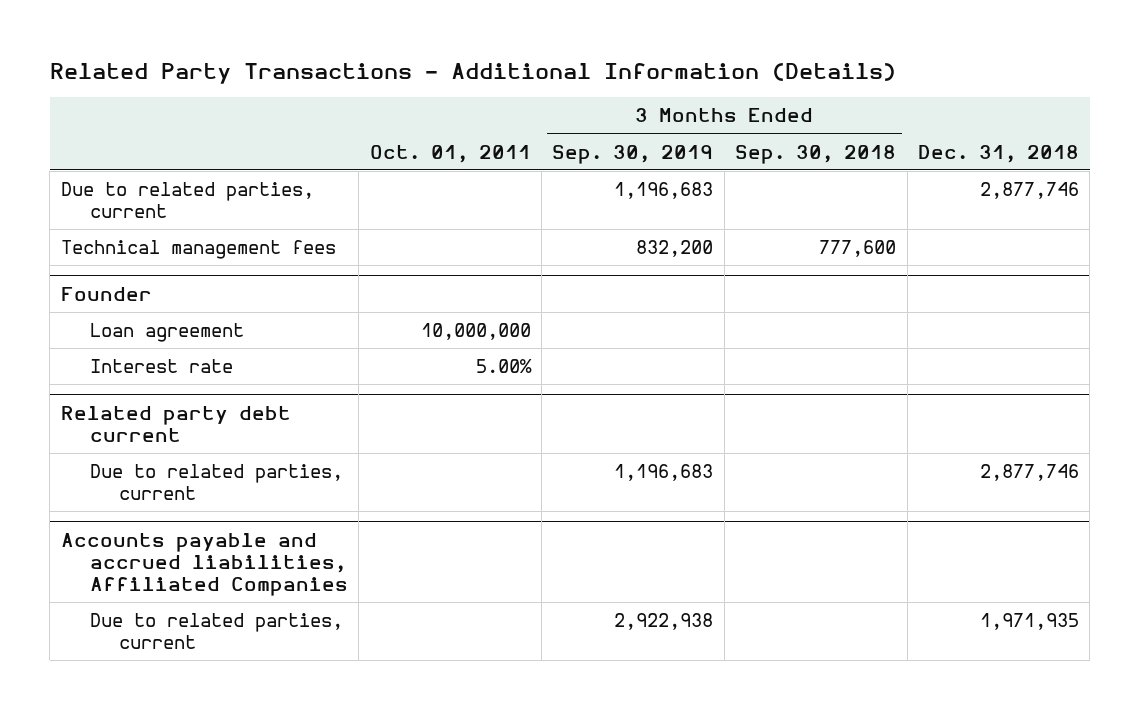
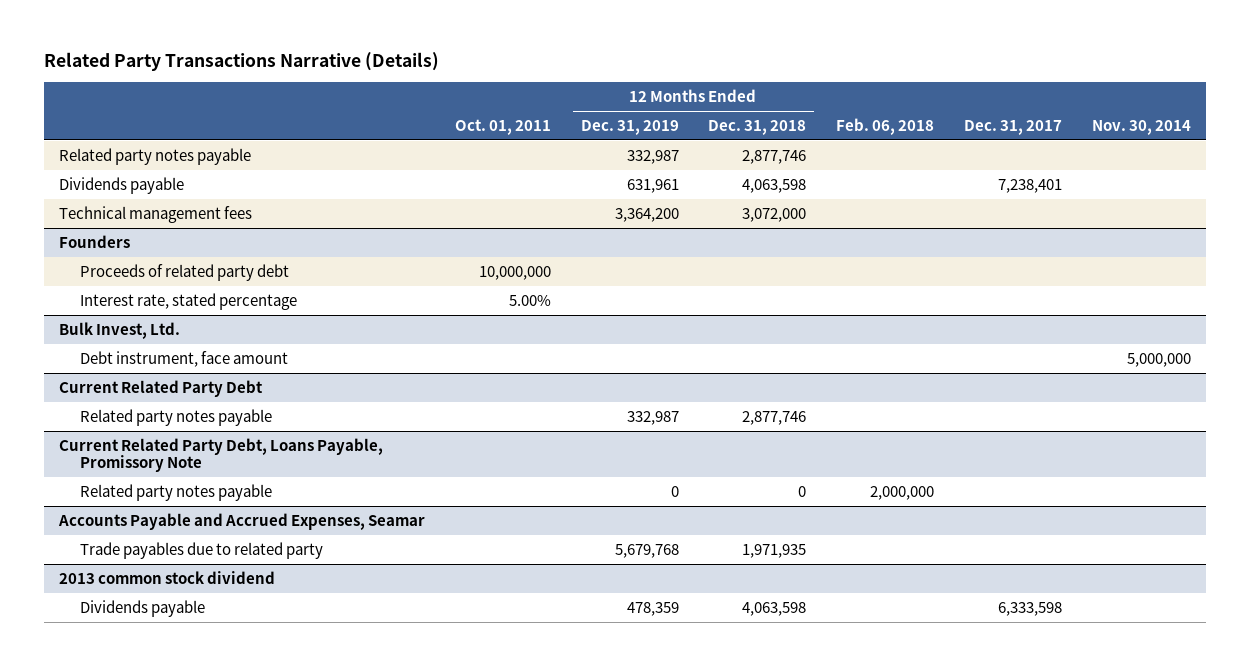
- Related Party Transactions - Additional Information (Details)
+ Related Party Transactions Narrative (Details)
- | Oct. 01, 2011 | 3 Months Ended Sep. 30, 2019 | 3 Months Ended Sep. 30, 2018 | Dec. 31, 2018
+ | Oct. 01, 2011 | 12 Months Ended Dec. 31, 2019 | 12 Months Ended Dec. 31, 2018 | Feb. 06, 2018 | Dec. 31, 2017 | Nov. 30, 2014
- Due to related parties, current | | 1,196,683 | | 2,877,746
+ Related party notes payable | | 332,987 | 2,877,746 | | |
+ Dividends payable | | 631,961 | 4,063,598 | | 7,238,401 |
- Founder
- Loan agreement | 10,000,000 | | |
- Interest rate | 5.00% | | |
- Related party debt current
- Due to related parties, current | | 1,196,683 | | 2,877,746
- Accounts payable and accrued liabilities, Affiliated Companies
- Due to related parties, current | | 2,922,938 | | 1,971,935
+ Founders
+ Proceeds of related party debt | 10,000,000 | | | | |
+ Interest rate, stated percentage | 5.00% | | | | |
+ Bulk Invest, Ltd.
+ Debt instrument, face amount | | | | | | 5,000,000
+ Current Related Party Debt
+ Related party notes payable | | 332,987 | 2,877,746 | | |
+ Current Related Party Debt, Loans Payable, Promissory Note
+ Related party notes payable | | 0 | 0 | 2,000,000 | |
+ Accounts Payable and Accrued Expenses, Seamar
+ Trade payables due to related party | | 5,679,768 | 1,971,935 | | |
+ 2013 common stock dividend
+ Dividends payable | | 478,359 | 4,063,598 | | 6,333,598 |

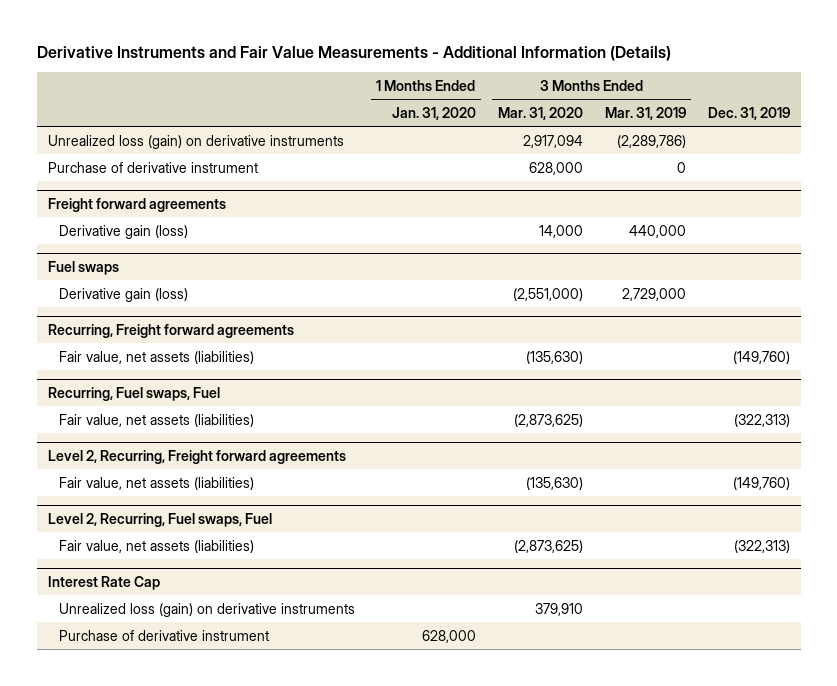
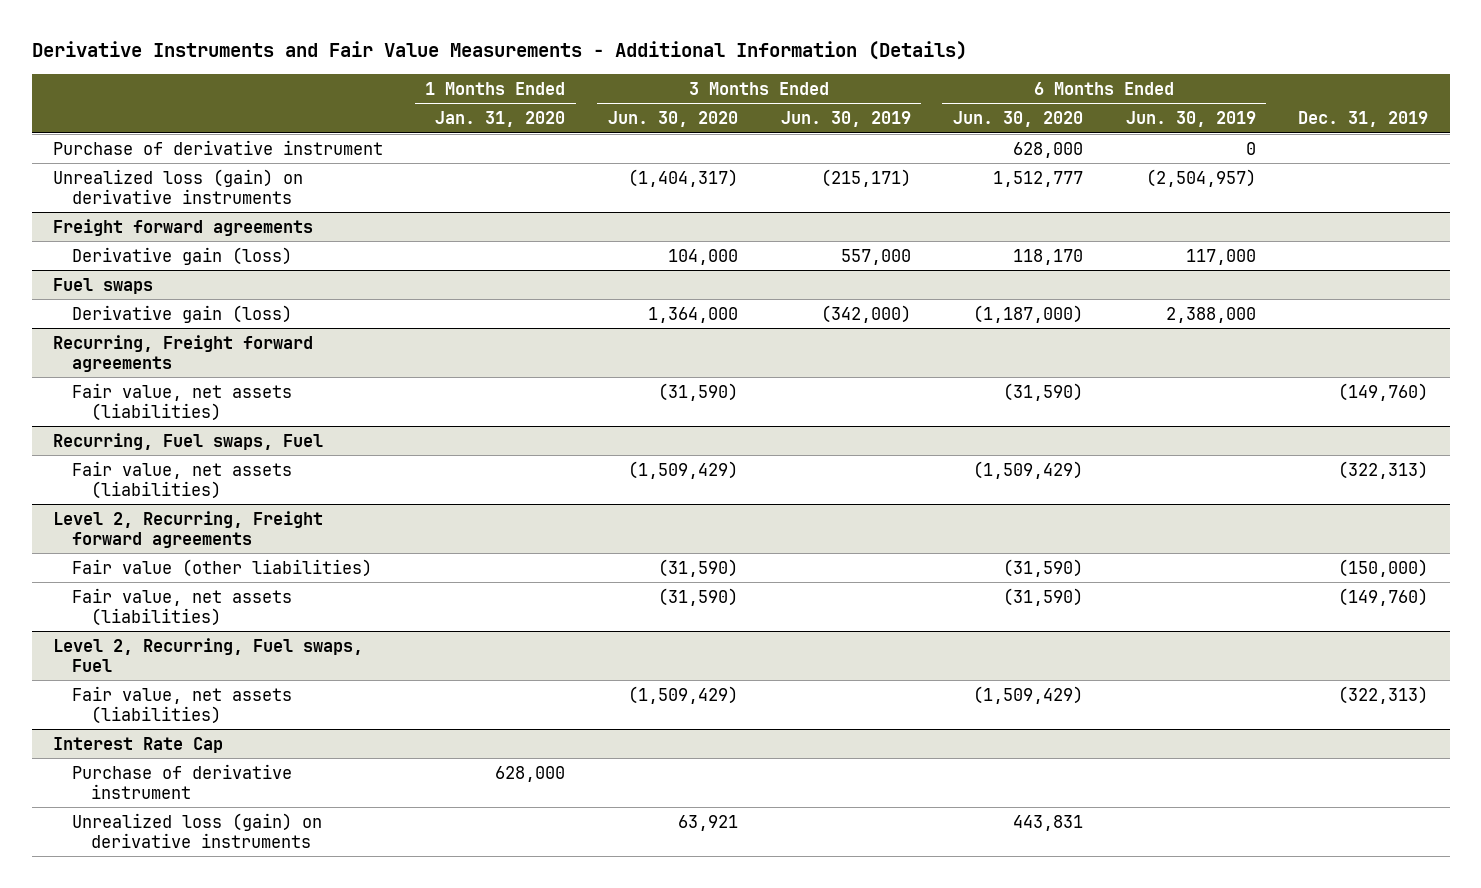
- | 1 Months Ended Jan. 31, 2020 | 3 Months Ended Mar. 31, 2020 | 3 Months Ended Mar. 31, 2019 | Dec. 31, 2019
+ | 1 Months Ended Jan. 31, 2020 | 3 Months Ended Jun. 30, 2020 | 3 Months Ended Jun. 30, 2019 | 6 Months Ended Jun. 30, 2020 | 6 Months Ended Jun. 30, 2019 | Dec. 31, 2019
moved down: Unrealized loss (gain) on derivative instruments | | (1,404,317) | (215,171) | 1,512,777 | (2,504,957) |
@ Level 2, Recurring, Freight forward agreements
+ Fair value (other liabilities) | | (31,590) | | (31,590) | | (150,000)
@ Interest Rate Cap
moved down: Unrealized loss (gain) on derivative instruments | | 63,921 | | 443,831 | |

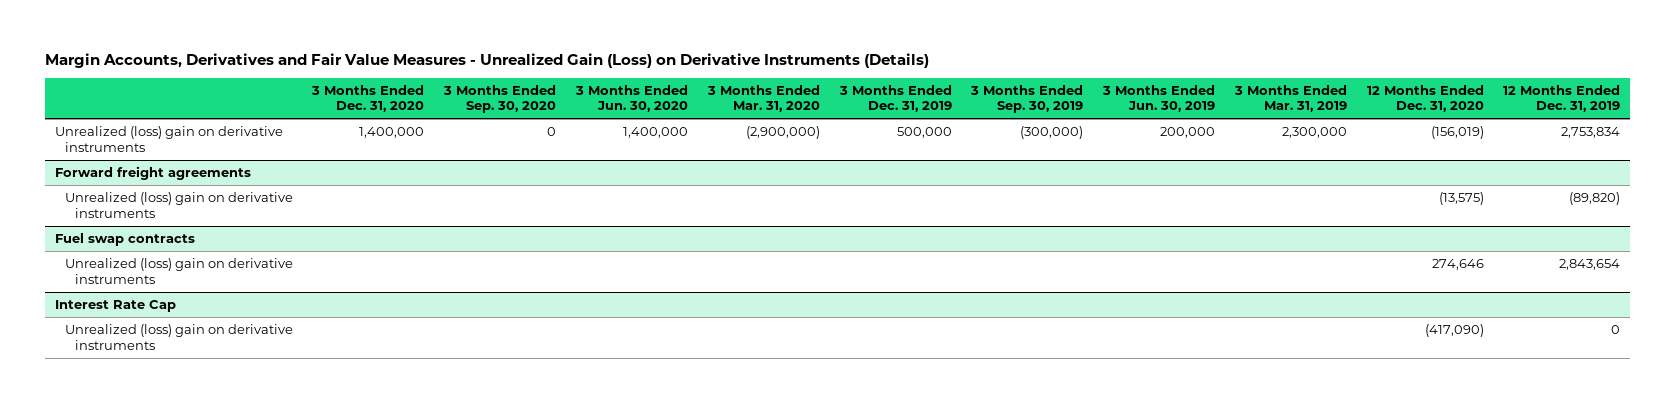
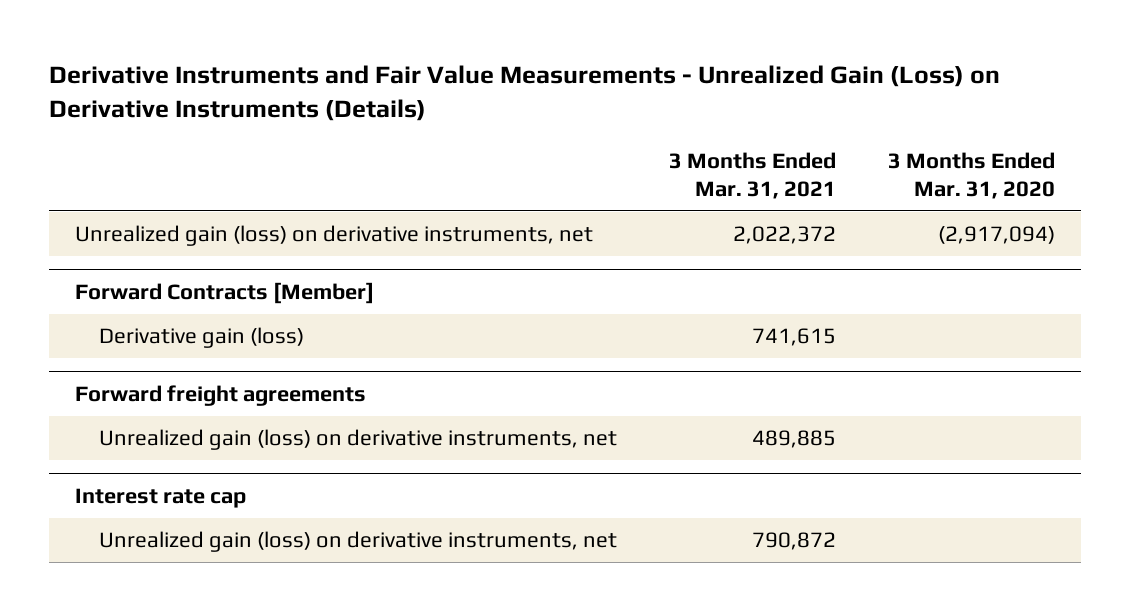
- Margin Accounts, Derivatives and Fair Value Measures - Unrealized Gain (Loss) on Derivative Instruments (Details)
+ Derivative Instruments and Fair Value Measurements - Unrealized Gain (Loss) on Derivative Instruments (Details)
- | 3 Months Ended Dec. 31, 2020 | 3 Months Ended Sep. 30, 2020 | 3 Months Ended Jun. 30, 2020 | 3 Months Ended Mar. 31, 2020 | 3 Months Ended Dec. 31, 2019 | 3 Months Ended Sep. 30, 2019 | 3 Months Ended Jun. 30, 2019 | 3 Months Ended Mar. 31, 2019 | 12 Months Ended Dec. 31, 2020 | 12 Months Ended Dec. 31, 2019
+ | 3 Months Ended Mar. 31, 2021 | 3 Months Ended Mar. 31, 2020
- Unrealized (loss) gain on derivative instruments | 1,400,000 | 0 | 1,400,000 | (2,900,000) | 500,000 | (300,000) | 200,000 | 2,300,000 | (156,019) | 2,753,834
+ Unrealized gain (loss) on derivative instruments, net | 2,022,372 | (2,917,094)
+ Forward Contracts [Member]
+ Derivative gain (loss) | 741,615 |
@ Forward freight agreements
- Unrealized (loss) gain on derivative instruments | | | | | | | | | (13,575) | (89,820)
- Fuel swap contracts
- Unrealized (loss) gain on derivative instruments | | | | | | | | | 274,646 | 2,843,654
- Interest Rate Cap
- Unrealized (loss) gain on derivative instruments | | | | | | | | | (417,090) | 0
@ Forward freight agreements
+ Unrealized gain (loss) on derivative instruments, net | 489,885 |
+ Interest rate cap
+ Unrealized gain (loss) on derivative instruments, net | 790,872 |

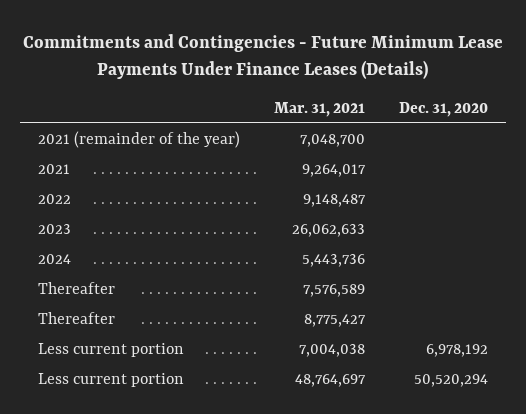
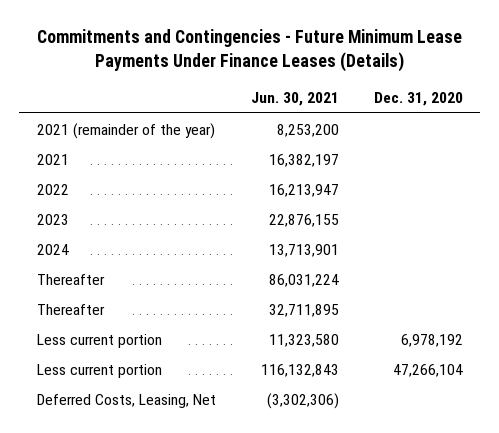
- | Mar. 31, 2021 | Dec. 31, 2020
+ | Jun. 30, 2021 | Dec. 31, 2020
- Less current portion | 48,764,697 | 50,520,294
+ Less current portion | 116,132,843 | 47,266,104
+ Deferred Costs, Leasing, Net | (3,302,306) |

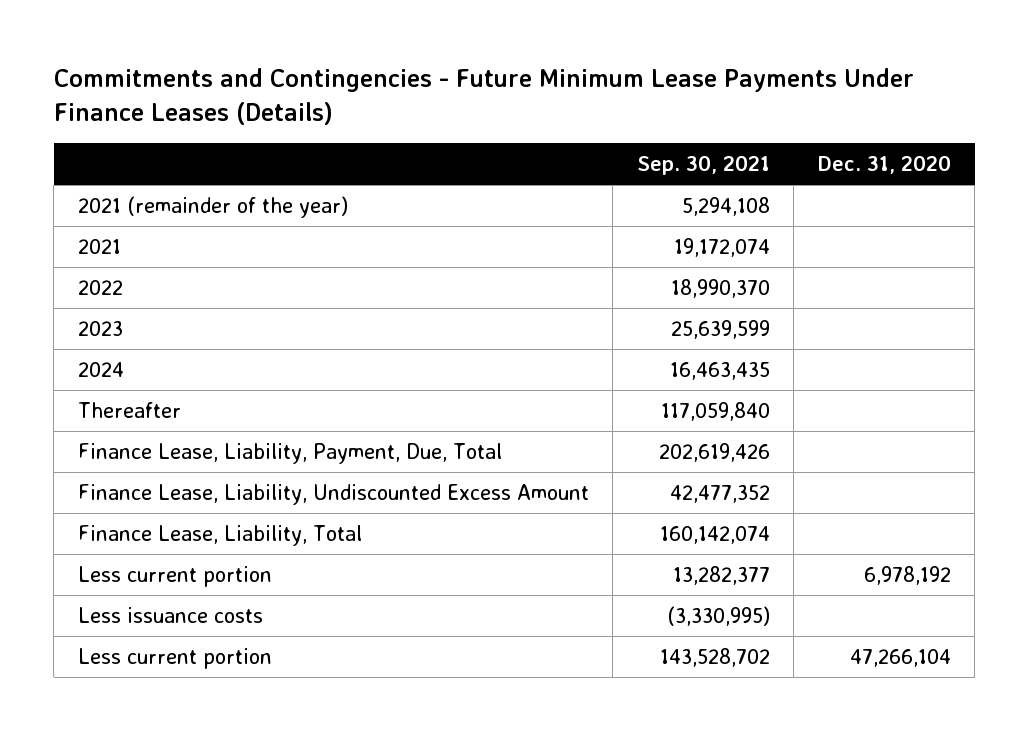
- | Jun. 30, 2021 | Dec. 31, 2020
+ | Sep. 30, 2021 | Dec. 31, 2020
- Thereafter | 32,711,895 |
+ Finance Lease, Liability, Payment, Due, Total | 202,619,426 |
+ Finance Lease, Liability, Undiscounted Excess Amount | 42,477,352 |
+ Finance Lease, Liability, Total | 160,142,074 |
+ Less issuance costs | (3,330,995) |
- Deferred Costs, Leasing, Net | (3,302,306) |

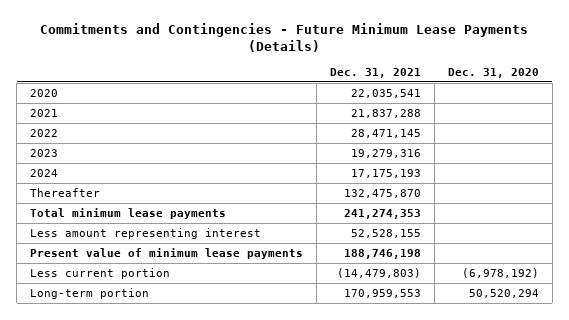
- Commitments and Contingencies - Future Minimum Lease Payments Under Finance Leases (Details)
+ Commitments and Contingencies - Future Minimum Lease Payments (Details)
- | Sep. 30, 2021 | Dec. 31, 2020
+ | Dec. 31, 2021 | Dec. 31, 2020
- 2021 (remainder of the year) | 5,294,108 |
+ 2020 | 22,035,541 |
- Finance Lease, Liability, Payment, Due, Total | 202,619,426 |
- Finance Lease, Liability, Undiscounted Excess Amount | 42,477,352 |
- Finance Lease, Liability, Total | 160,142,074 |
- Less current portion | 13,282,377 | 6,978,192
- Less issuance costs | (3,330,995) |
- Less current portion | 143,528,702 | 47,266,104
+ Total minimum lease payments | 241,274,353 |
+ Less amount representing interest | 52,528,155 |
+ Present value of minimum lease payments | 188,746,198 |
+ Less current portion | (14,479,803) | (6,978,192)
+ Long-term portion | 170,959,553 | 50,520,294

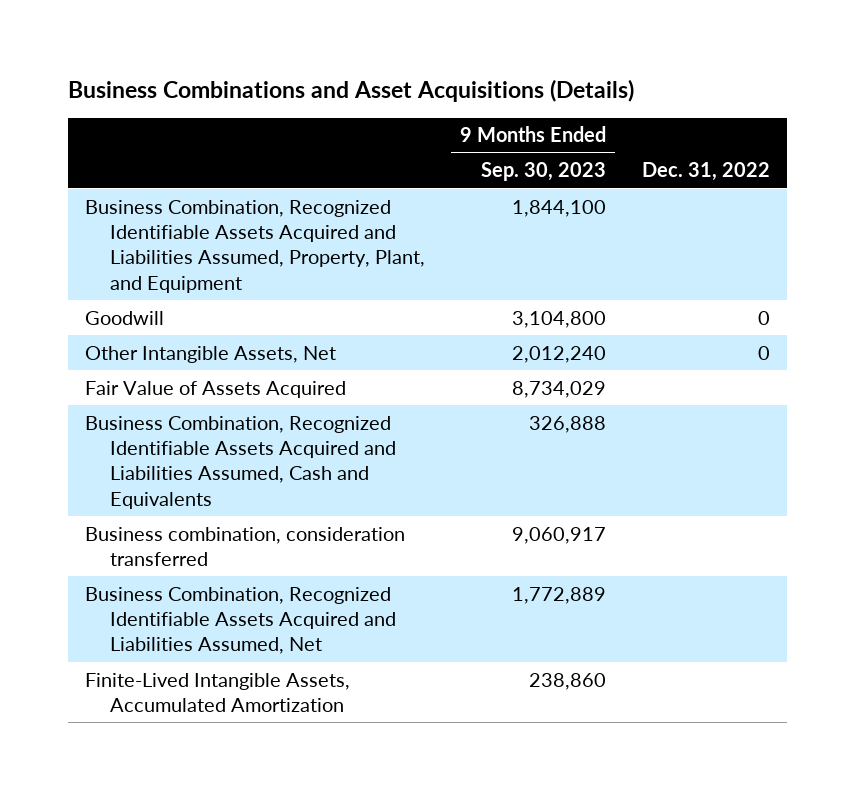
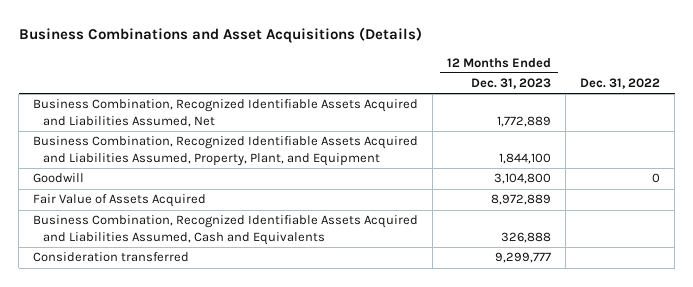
- | 9 Months Ended Sep. 30, 2023 | Dec. 31, 2022
+ | 12 Months Ended Dec. 31, 2023 | Dec. 31, 2022
moved up: Business Combination, Recognized Identifiable Assets Acquired and Liabilities Assumed, Net | 1,772,889 |
- Other Intangible Assets, Net | 2,012,240 | 0
- Business combination, consideration transferred | 9,060,917 |
- Finite-Lived Intangible Assets, Accumulated Amortization | 238,860 |
+ Consideration transferred | 9,299,777 |

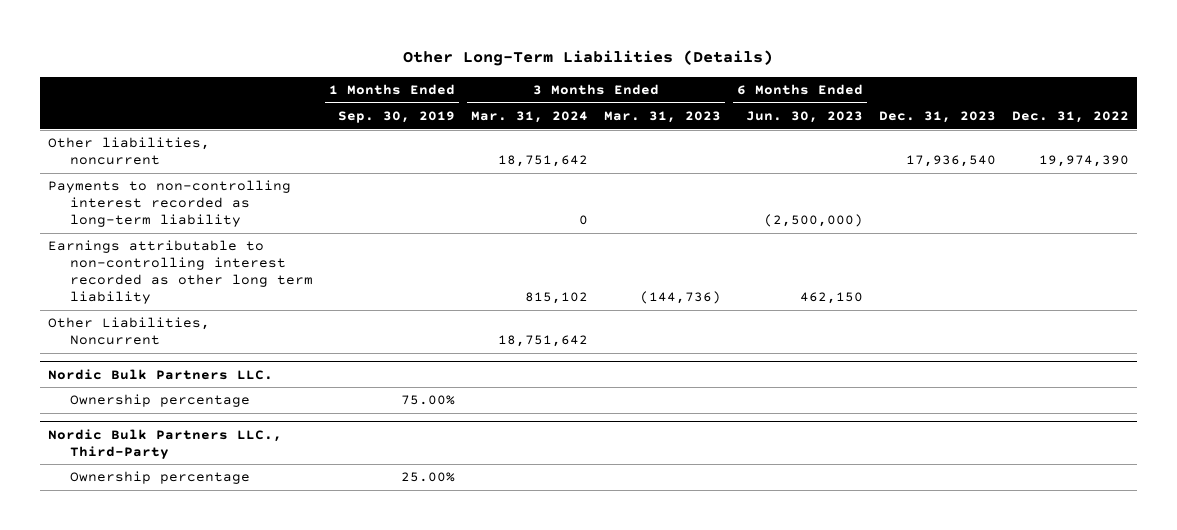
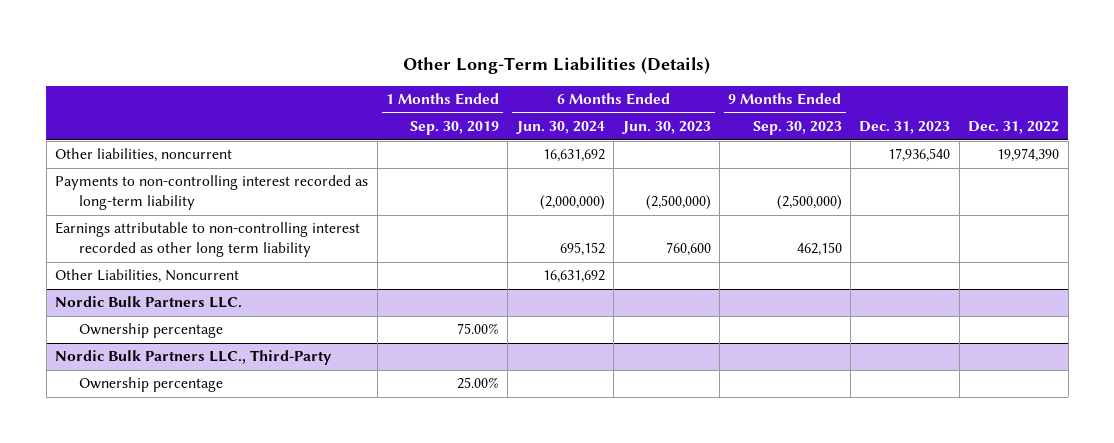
- | 1 Months Ended Sep. 30, 2019 | 3 Months Ended Mar. 31, 2024 | 3 Months Ended Mar. 31, 2023 | 6 Months Ended Jun. 30, 2023 | Dec. 31, 2023 | Dec. 31, 2022
+ | 1 Months Ended Sep. 30, 2019 | 6 Months Ended Jun. 30, 2024 | 6 Months Ended Jun. 30, 2023 | 9 Months Ended Sep. 30, 2023 | Dec. 31, 2023 | Dec. 31, 2022
- Earnings attributable to non-controlling interest recorded as other long term liability | | 815,102 | (144,736) | 462,150 | |
+ Earnings attributable to non-controlling interest recorded as other long term liability | | 695,152 | 760,600 | 462,150 | |

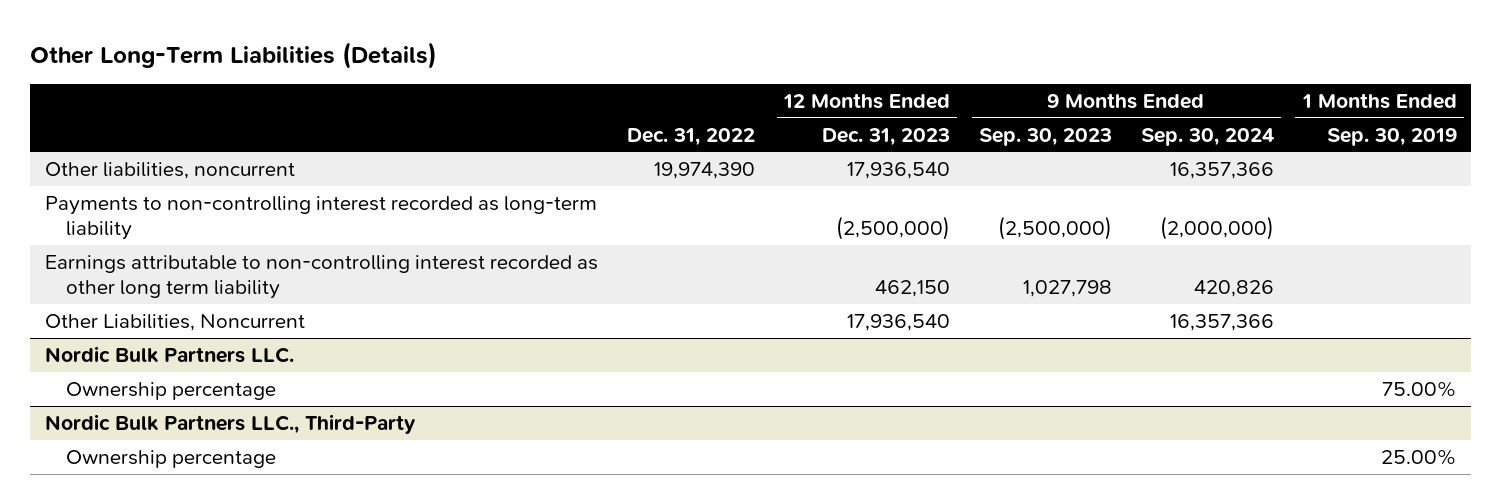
- | 1 Months Ended Sep. 30, 2019 | 6 Months Ended Jun. 30, 2024 | 6 Months Ended Jun. 30, 2023 | 9 Months Ended Sep. 30, 2023 | Dec. 31, 2023 | Dec. 31, 2022
+ | Dec. 31, 2022 | 12 Months Ended Dec. 31, 2023 | 9 Months Ended Sep. 30, 2023 | 9 Months Ended Sep. 30, 2024 | 1 Months Ended Sep. 30, 2019
- Earnings attributable to non-controlling interest recorded as other long term liability | | 695,152 | 760,600 | 462,150 | |
+ Earnings attributable to non-controlling interest recorded as other long term liability | | 462,150 | 1,027,798 | 420,826 |

